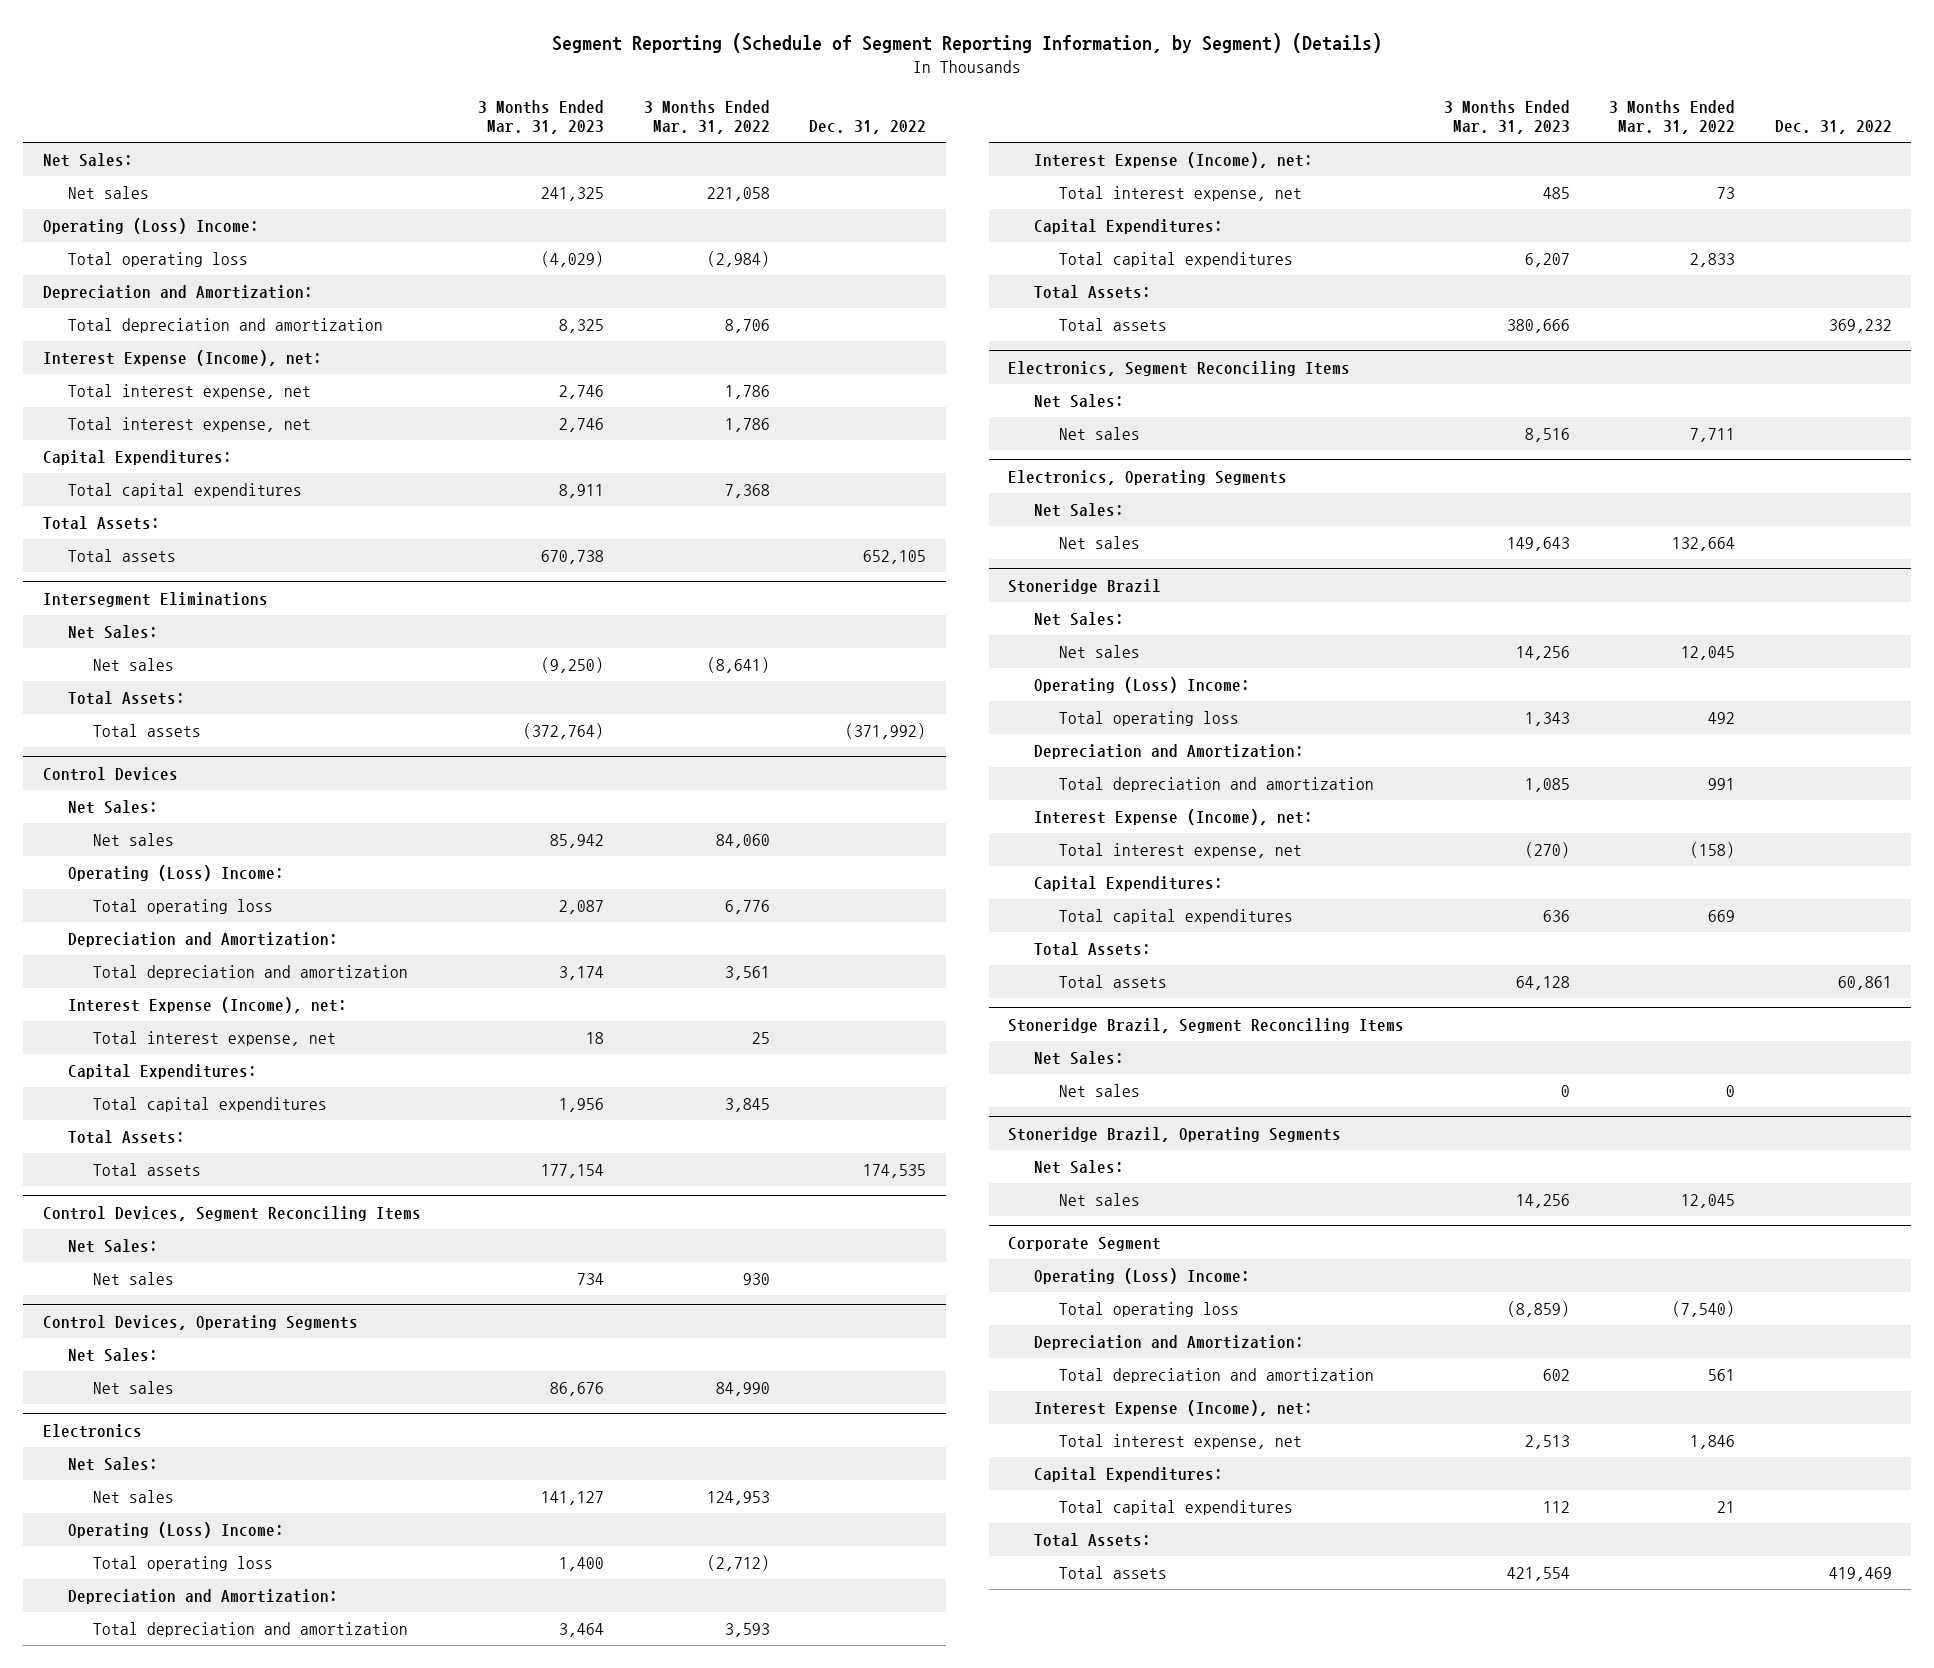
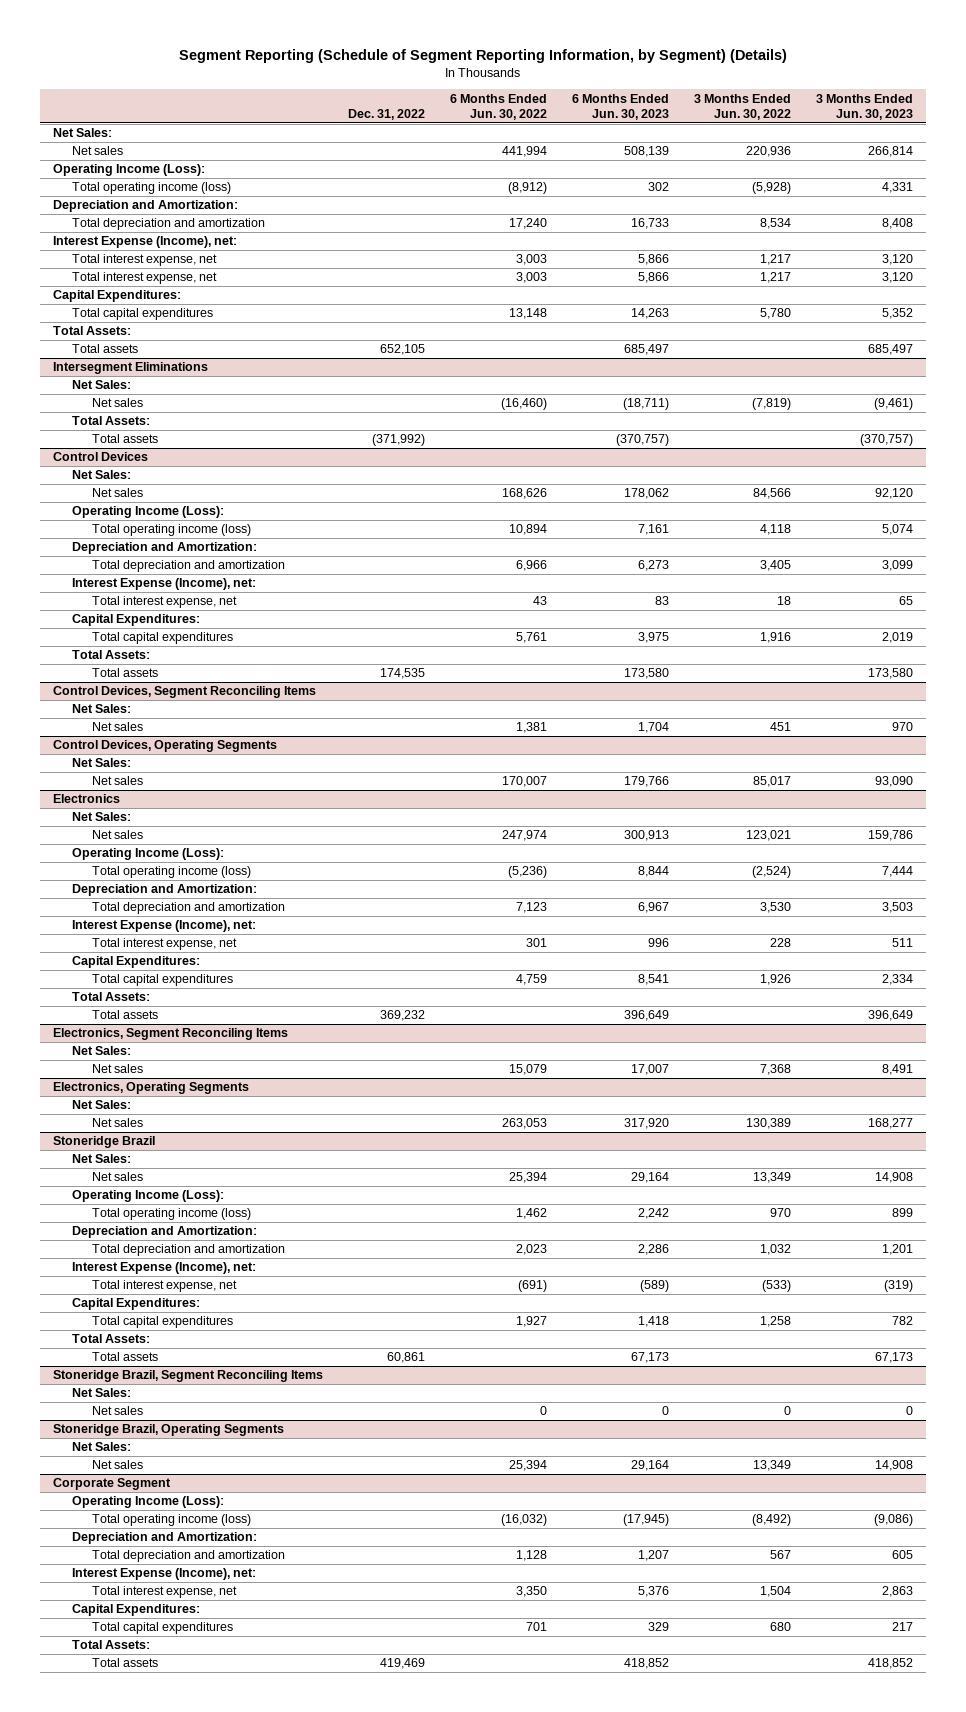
- | 3 Months Ended Mar. 31, 2023 | 3 Months Ended Mar. 31, 2022 | Dec. 31, 2022
+ | Dec. 31, 2022 | 6 Months Ended Jun. 30, 2022 | 6 Months Ended Jun. 30, 2023 | 3 Months Ended Jun. 30, 2022 | 3 Months Ended Jun. 30, 2023
- Operating (Loss) Income:
- Total operating loss | (4,029) | (2,984) |
+ Operating Income (Loss):
+ Total operating income (loss) | | (8,912) | 302 | (5,928) | 4,331
@ Control Devices
- Operating (Loss) Income:
- Total operating loss | 2,087 | 6,776 |
+ Operating Income (Loss):
+ Total operating income (loss) | | 10,894 | 7,161 | 4,118 | 5,074
@ Electronics
- Operating (Loss) Income:
- Total operating loss | 1,400 | (2,712) |
+ Operating Income (Loss):
+ Total operating income (loss) | | (5,236) | 8,844 | (2,524) | 7,444
@ Stoneridge Brazil
- Operating (Loss) Income:
- Total operating loss | 1,343 | 492 |
+ Operating Income (Loss):
+ Total operating income (loss) | | 1,462 | 2,242 | 970 | 899
@ Corporate Segment
- Operating (Loss) Income:
- Total operating loss | (8,859) | (7,540) |
+ Operating Income (Loss):
+ Total operating income (loss) | | (16,032) | (17,945) | (8,492) | (9,086)

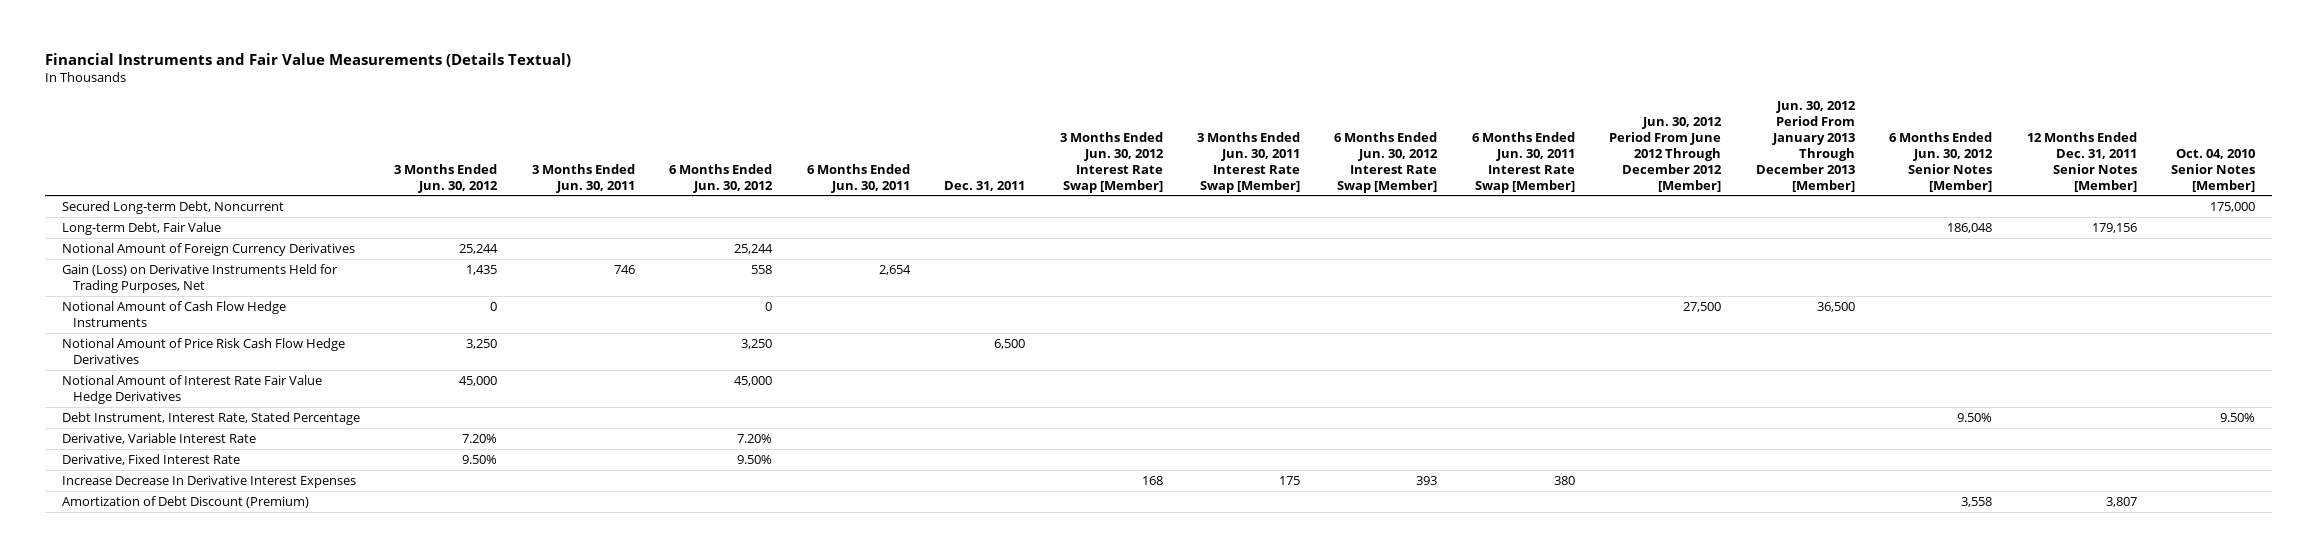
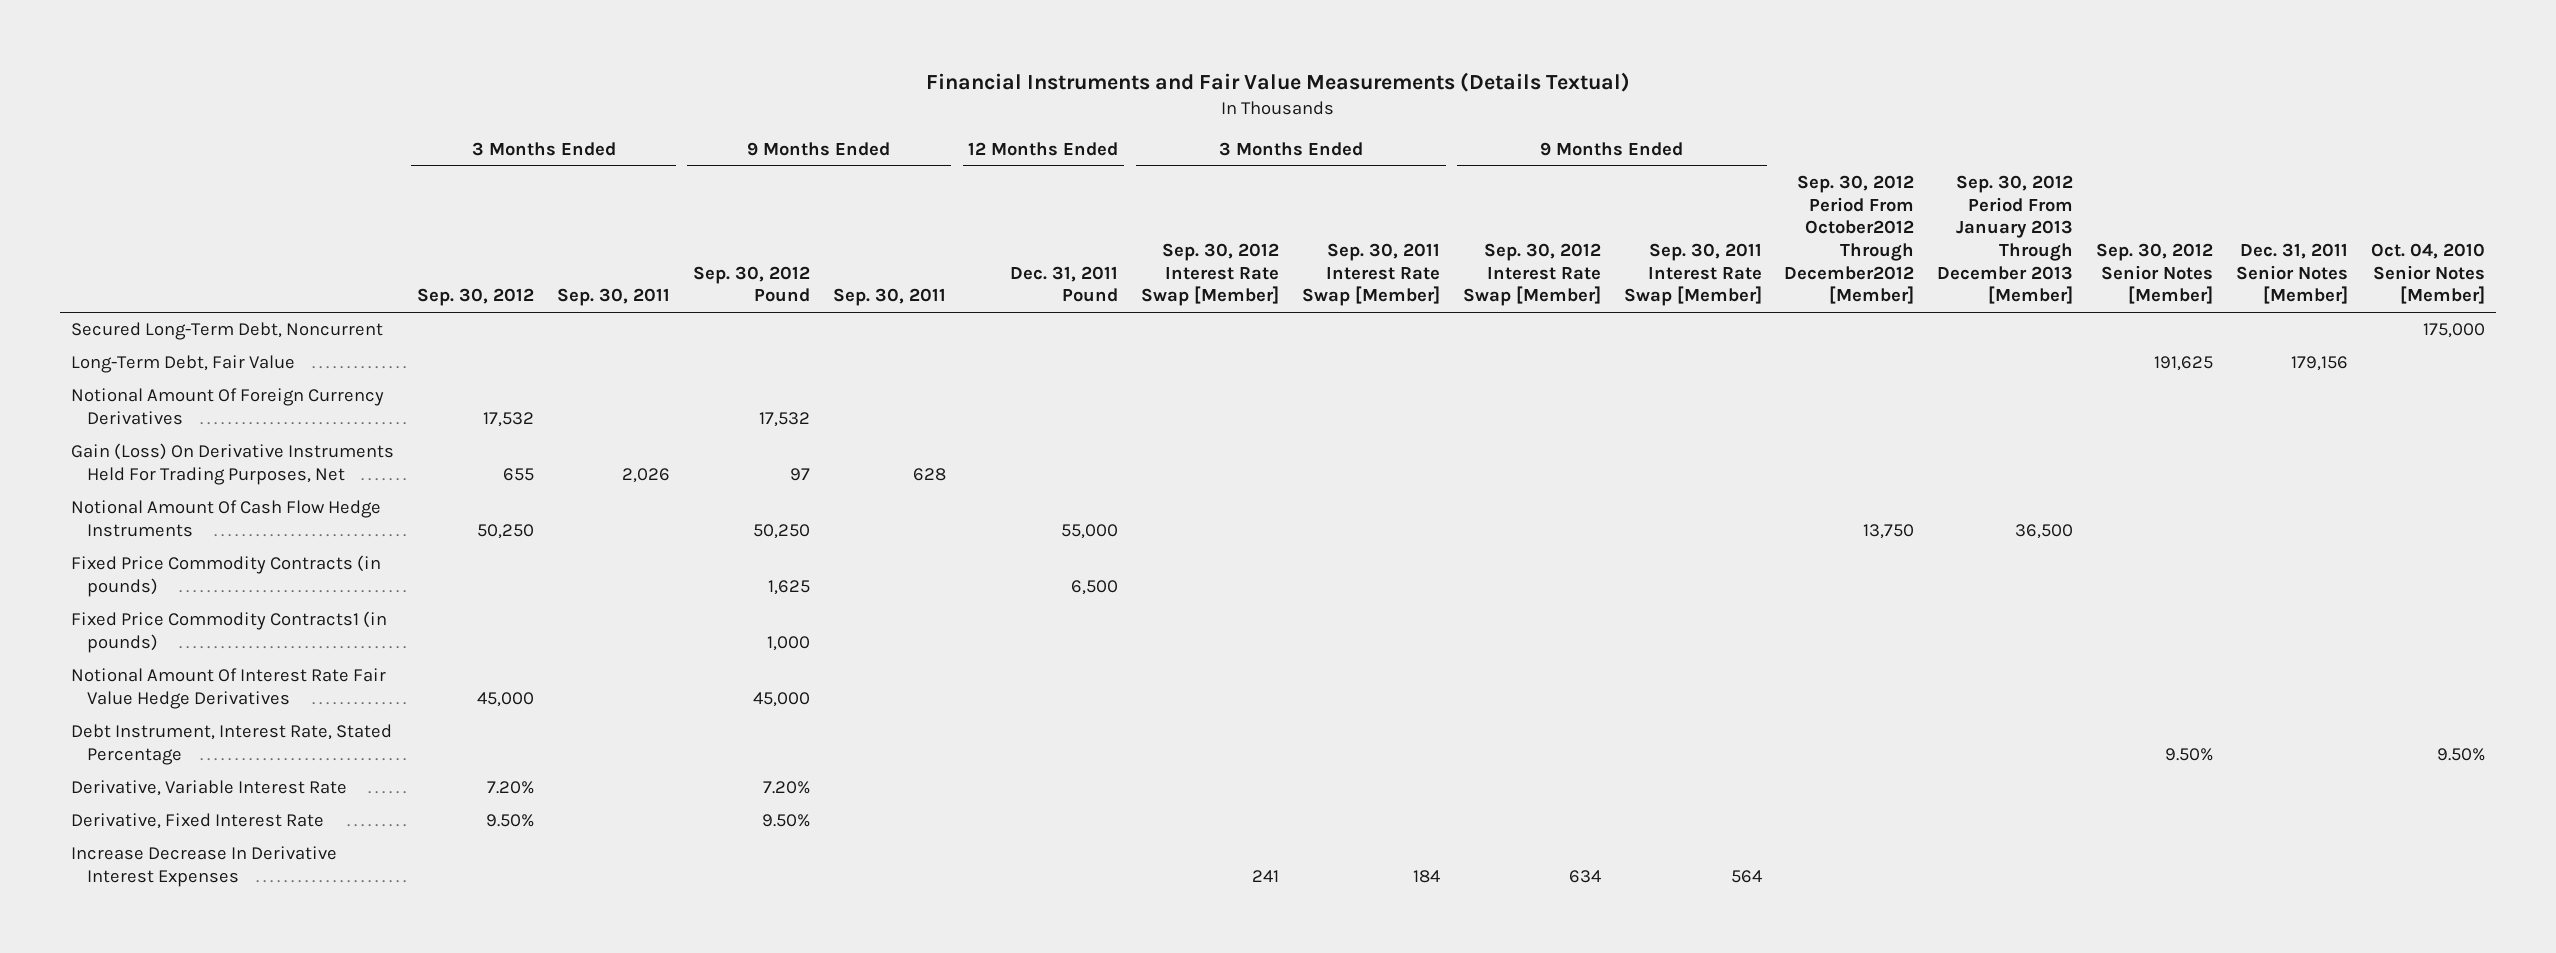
- | 3 Months Ended Jun. 30, 2012 | 3 Months Ended Jun. 30, 2011 | 6 Months Ended Jun. 30, 2012 | 6 Months Ended Jun. 30, 2011 | Dec. 31, 2011 | 3 Months Ended Jun. 30, 2012 Interest Rate Swap [Member] | 3 Months Ended Jun. 30, 2011 Interest Rate Swap [Member] | 6 Months Ended Jun. 30, 2012 Interest Rate Swap [Member] | 6 Months Ended Jun. 30, 2011 Interest Rate Swap [Member] | Jun. 30, 2012 Period From June 2012 Through December 2012 [Member] | Jun. 30, 2012 Period From January 2013 Through December 2013 [Member] | 6 Months Ended Jun. 30, 2012 Senior Notes [Member] | 12 Months Ended Dec. 31, 2011 Senior Notes [Member] | Oct. 04, 2010 Senior Notes [Member]
+ | 3 Months Ended Sep. 30, 2012 | 3 Months Ended Sep. 30, 2011 | 9 Months Ended Sep. 30, 2012 Pound | 9 Months Ended Sep. 30, 2011 | 12 Months Ended Dec. 31, 2011 Pound | 3 Months Ended Sep. 30, 2012 Interest Rate Swap [Member] | 3 Months Ended Sep. 30, 2011 Interest Rate Swap [Member] | 9 Months Ended Sep. 30, 2012 Interest Rate Swap [Member] | 9 Months Ended Sep. 30, 2011 Interest Rate Swap [Member] | Sep. 30, 2012 Period From October2012 Through December2012 [Member] | Sep. 30, 2012 Period From January 2013 Through December 2013 [Member] | Sep. 30, 2012 Senior Notes [Member] | Dec. 31, 2011 Senior Notes [Member] | Oct. 04, 2010 Senior Notes [Member]
- Secured Long-term Debt, Noncurrent | | | | | | | | | | | | | | 175,000
- Long-term Debt, Fair Value | | | | | | | | | | | | 186,048 | 179,156 |
- Notional Amount of Foreign Currency Derivatives | 25,244 | | 25,244 | | | | | | | | | | |
- Gain (Loss) on Derivative Instruments Held for Trading Purposes, Net | 1,435 | 746 | 558 | 2,654 | | | | | | | | | |
- Notional Amount of Cash Flow Hedge Instruments | 0 | | 0 | | | | | | | 27,500 | 36,500 | | |
- Notional Amount of Price Risk Cash Flow Hedge Derivatives | 3,250 | | 3,250 | | 6,500 | | | | | | | | |
- Notional Amount of Interest Rate Fair Value Hedge Derivatives | 45,000 | | 45,000 | | | | | | | | | | |
+ Secured Long-Term Debt, Noncurrent | | | | | | | | | | | | | | 175,000
+ Long-Term Debt, Fair Value | | | | | | | | | | | | 191,625 | 179,156 |
+ Notional Amount Of Foreign Currency Derivatives | 17,532 | | 17,532 | | | | | | | | | | |
+ Gain (Loss) On Derivative Instruments Held For Trading Purposes, Net | 655 | 2,026 | 97 | 628 | | | | | | | | | |
+ Notional Amount Of Cash Flow Hedge Instruments | 50,250 | | 50,250 | | 55,000 | | | | | 13,750 | 36,500 | | |
+ Fixed Price Commodity Contracts (in pounds) | | | 1,625 | | 6,500 | | | | | | | | |
+ Fixed Price Commodity Contracts1 (in pounds) | | | 1,000 | | | | | | | | | | |
+ Notional Amount Of Interest Rate Fair Value Hedge Derivatives | 45,000 | | 45,000 | | | | | | | | | | |
- Amortization of Debt Discount (Premium) | | | | | | | | | | | | 3,558 | 3,807 |

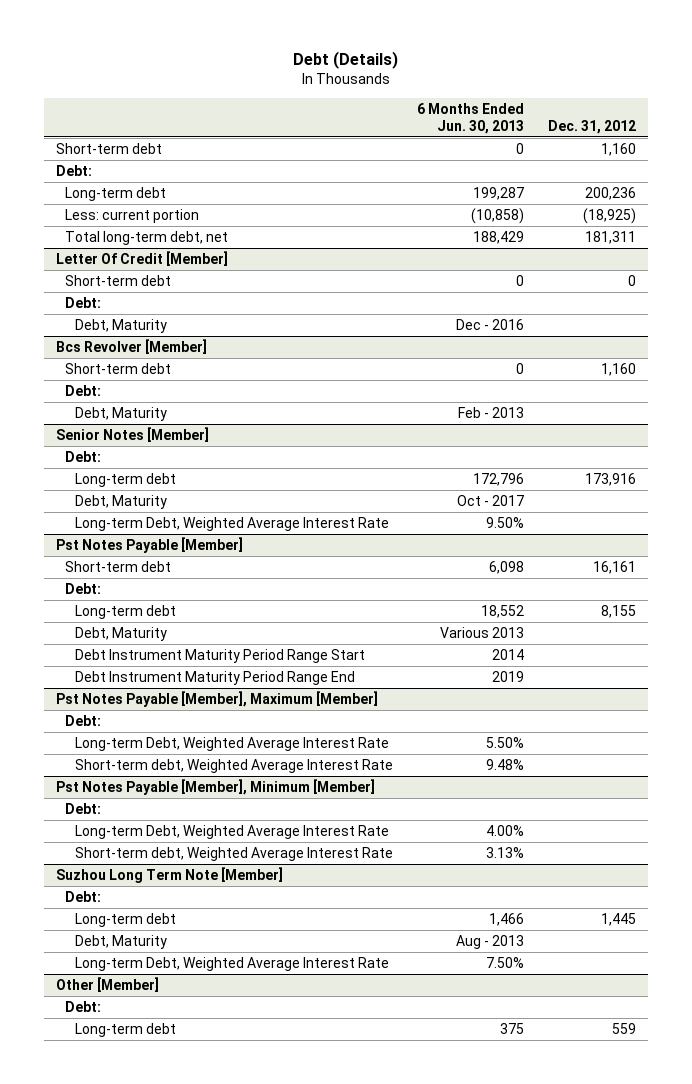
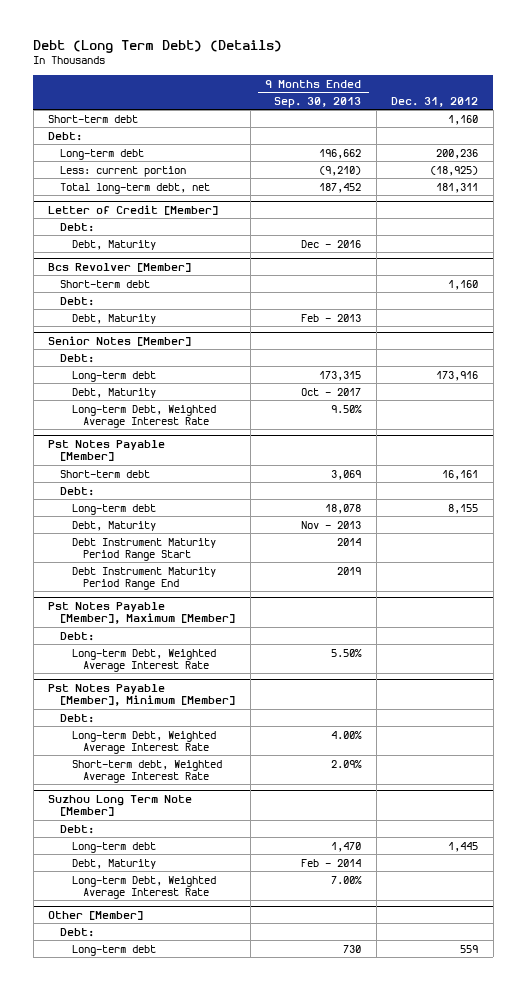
- Debt (Details)
+ Debt (Long Term Debt) (Details)
- | 6 Months Ended Jun. 30, 2013 | Dec. 31, 2012
+ | 9 Months Ended Sep. 30, 2013 | Dec. 31, 2012
- Letter Of Credit [Member]
- Short-term debt | 0 | 0
+ Letter of Credit [Member]
@ Pst Notes Payable [Member], Maximum [Member]
- Short-term debt, Weighted Average Interest Rate | 9.48% |

